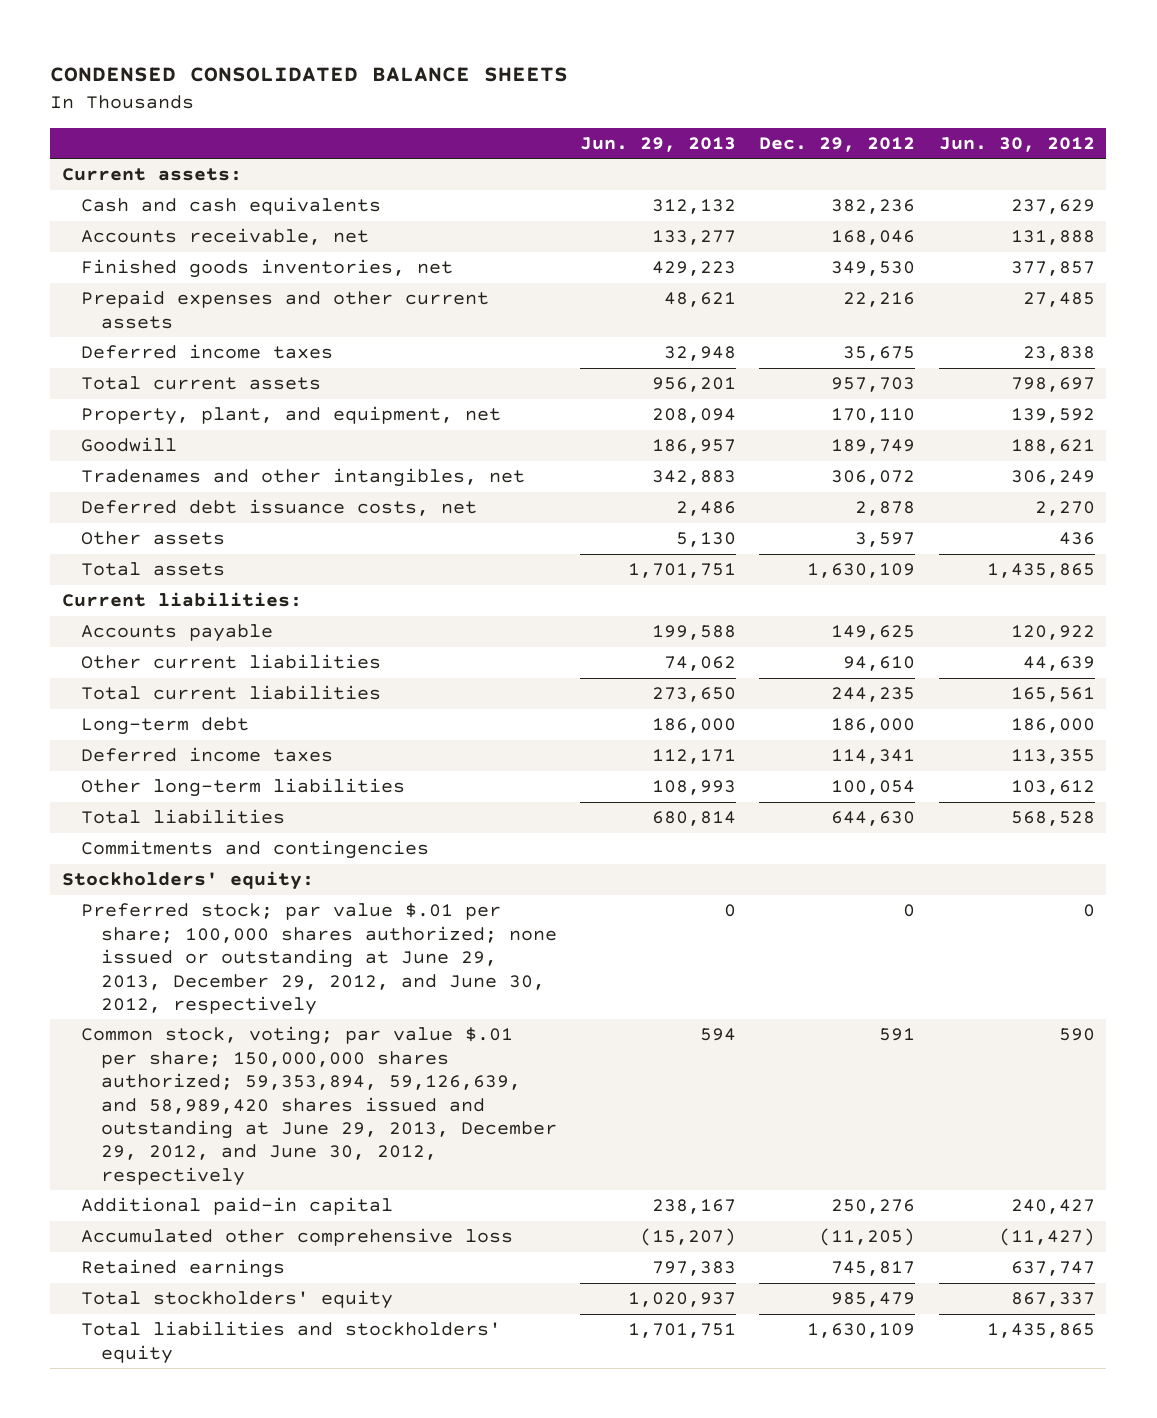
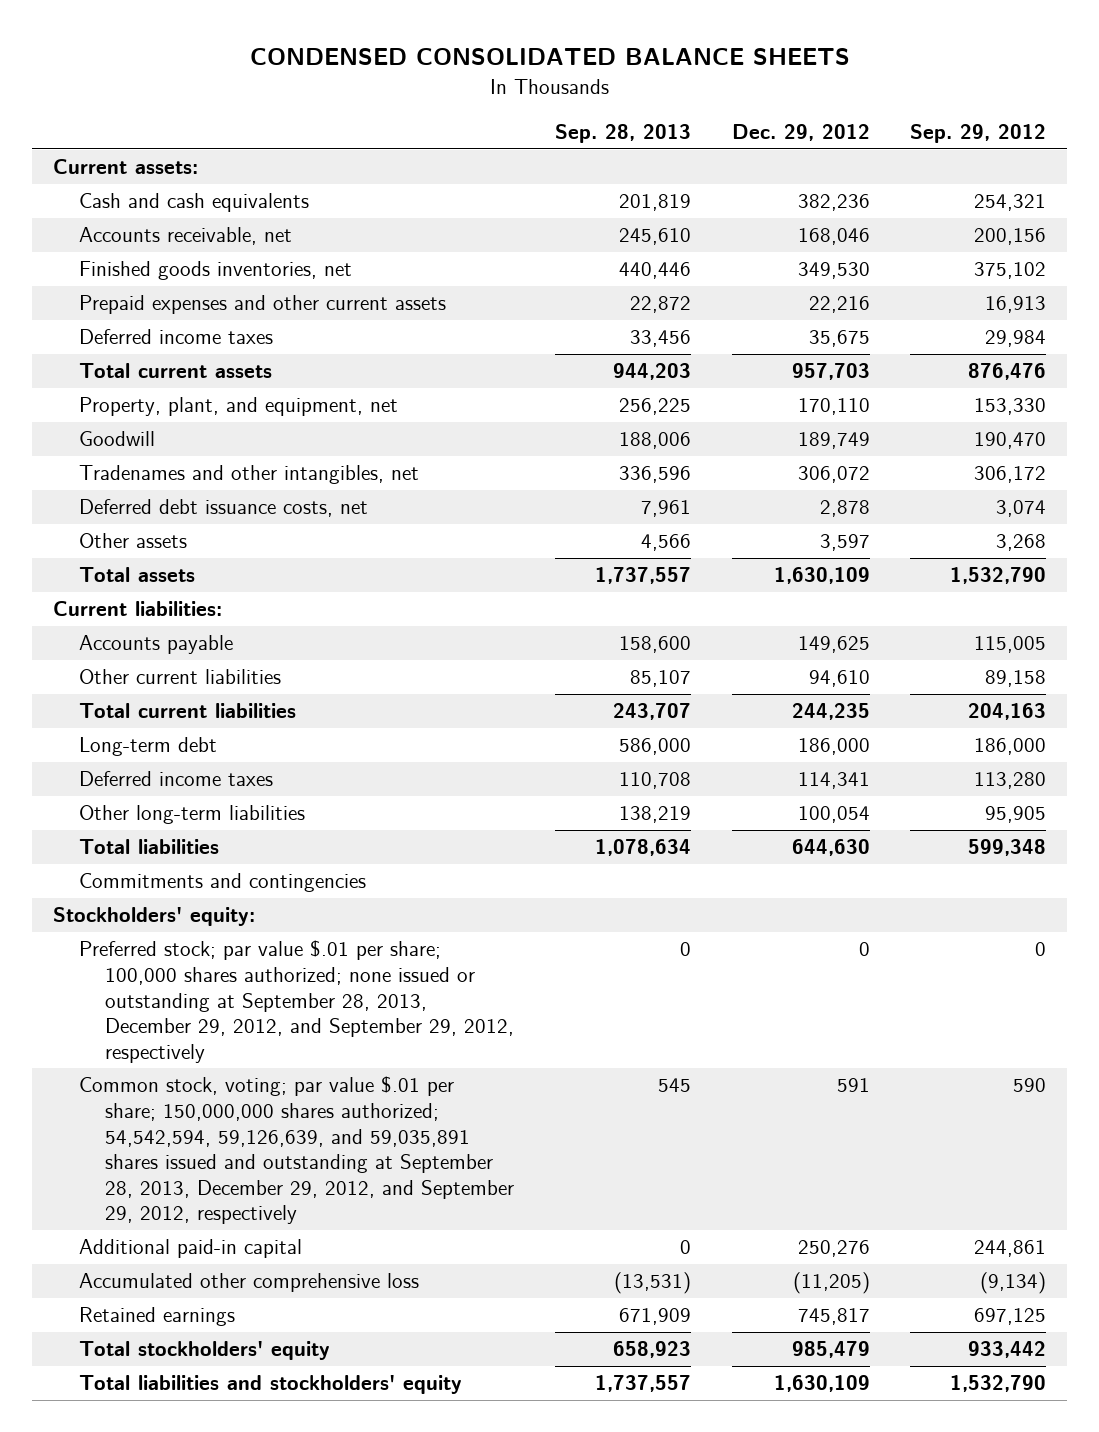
- | Jun. 29, 2013 | Dec. 29, 2012 | Jun. 30, 2012
+ | Sep. 28, 2013 | Dec. 29, 2012 | Sep. 29, 2012
- Preferred stock; par value $.01 per share; 100,000 shares authorized; none issued or outstanding at June 29, 2013, December 29, 2012, and June 30, 2012, respectively | 0 | 0 | 0
- Common stock, voting; par value $.01 per share; 150,000,000 shares authorized; 59,353,894, 59,126,639, and 58,989,420 shares issued and outstanding at June 29, 2013, December 29, 2012, and June 30, 2012, respectively | 594 | 591 | 590
+ Preferred stock; par value $.01 per share; 100,000 shares authorized; none issued or outstanding at September 28, 2013, December 29, 2012, and September 29, 2012, respectively | 0 | 0 | 0
+ Common stock, voting; par value $.01 per share; 150,000,000 shares authorized; 54,542,594, 59,126,639, and 59,035,891 shares issued and outstanding at September 28, 2013, December 29, 2012, and September 29, 2012, respectively | 545 | 591 | 590

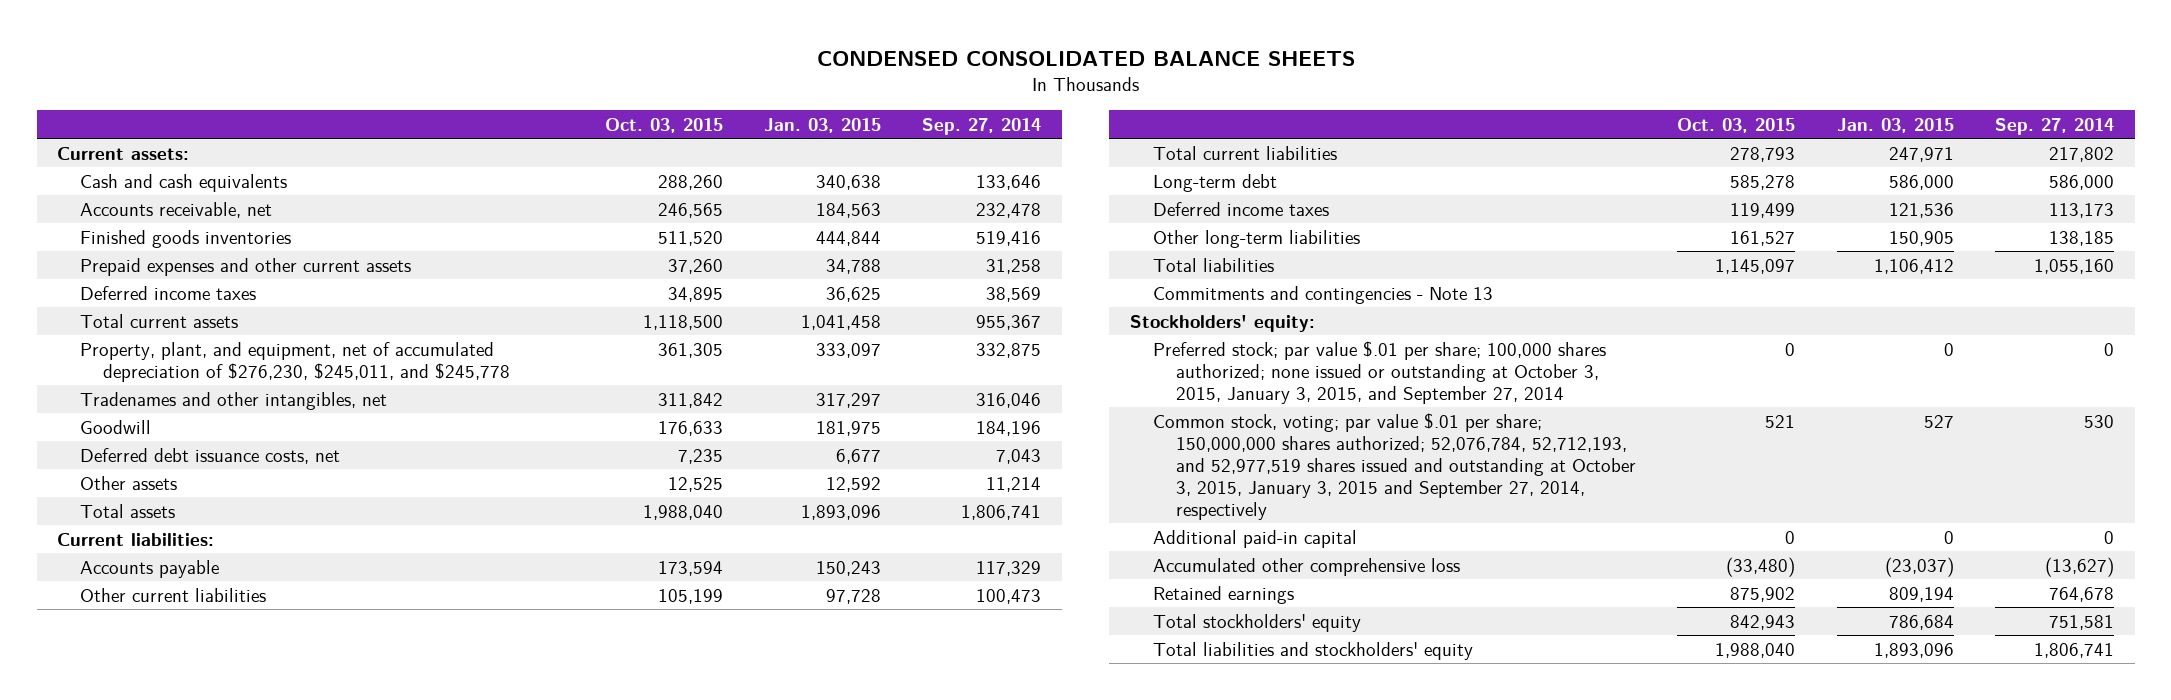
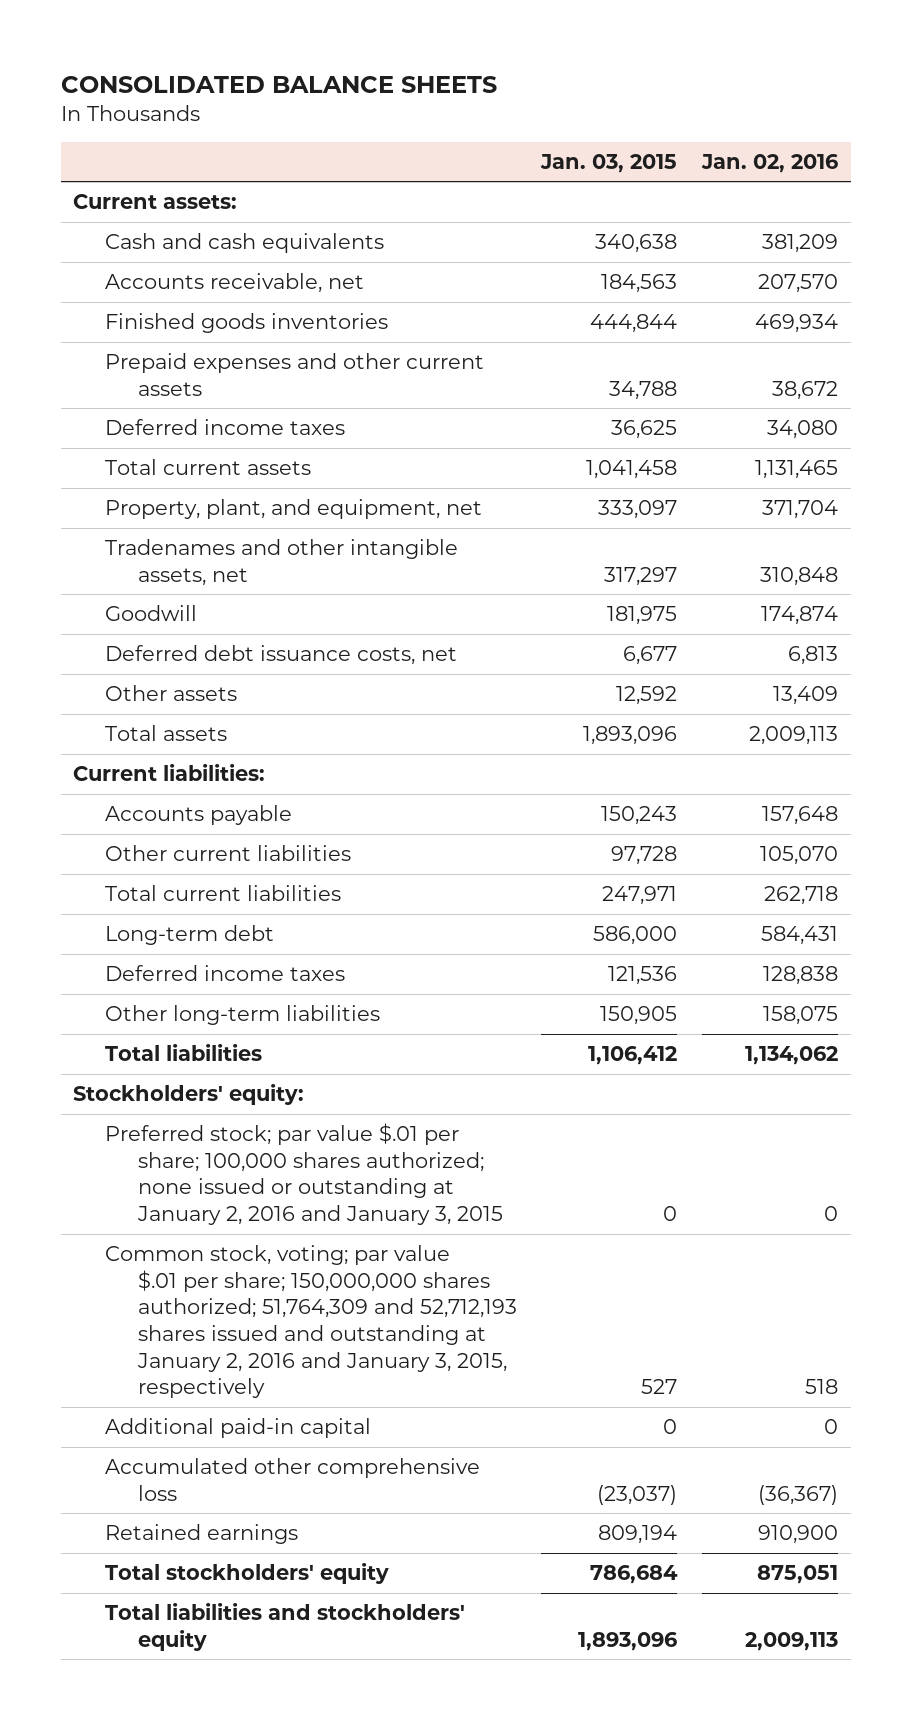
- CONDENSED CONSOLIDATED BALANCE SHEETS
+ CONSOLIDATED BALANCE SHEETS
- | Oct. 03, 2015 | Jan. 03, 2015 | Sep. 27, 2014
+ | Jan. 03, 2015 | Jan. 02, 2016
- Property, plant, and equipment, net of accumulated depreciation of $276,230, $245,011, and $245,778 | 361,305 | 333,097 | 332,875
- Tradenames and other intangibles, net | 311,842 | 317,297 | 316,046
+ Property, plant, and equipment, net | 333,097 | 371,704
+ Tradenames and other intangible assets, net | 317,297 | 310,848
- Commitments and contingencies - Note 13
- Preferred stock; par value $.01 per share; 100,000 shares authorized; none issued or outstanding at October 3, 2015, January 3, 2015, and September 27, 2014 | 0 | 0 | 0
- Common stock, voting; par value $.01 per share; 150,000,000 shares authorized; 52,076,784, 52,712,193, and 52,977,519 shares issued and outstanding at October 3, 2015, January 3, 2015 and September 27, 2014, respectively | 521 | 527 | 530
+ Preferred stock; par value $.01 per share; 100,000 shares authorized; none issued or outstanding at January 2, 2016 and January 3, 2015 | 0 | 0
+ Common stock, voting; par value $.01 per share; 150,000,000 shares authorized; 51,764,309 and 52,712,193 shares issued and outstanding at January 2, 2016 and January 3, 2015, respectively | 527 | 518

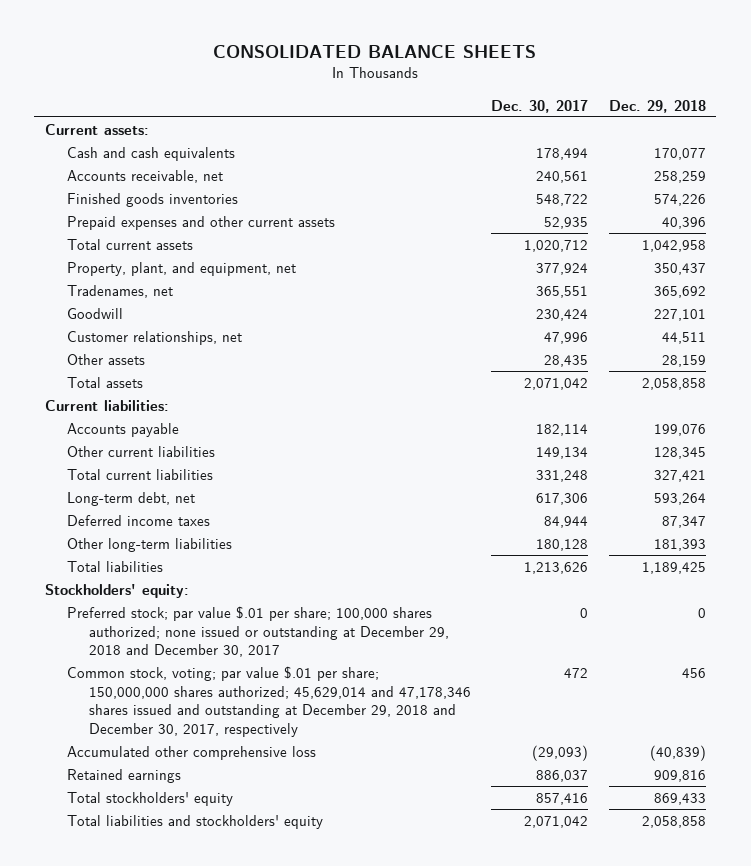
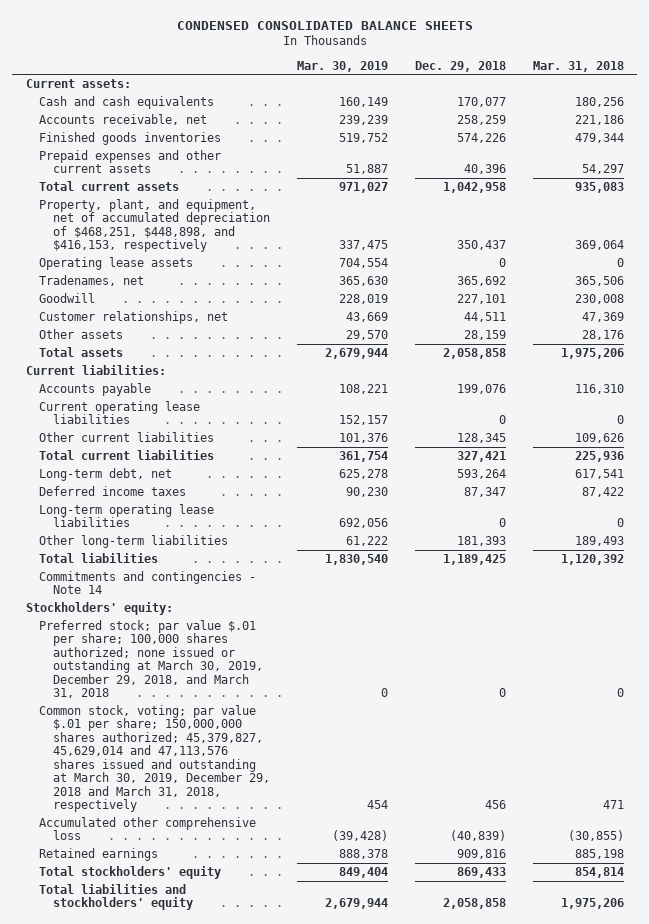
- CONSOLIDATED BALANCE SHEETS
+ CONDENSED CONSOLIDATED BALANCE SHEETS
- | Dec. 30, 2017 | Dec. 29, 2018
+ | Mar. 30, 2019 | Dec. 29, 2018 | Mar. 31, 2018
- Property, plant, and equipment, net | 377,924 | 350,437
+ Property, plant, and equipment, net of accumulated depreciation of $468,251, $448,898, and $416,153, respectively | 337,475 | 350,437 | 369,064
+ Operating lease assets | 704,554 | 0 | 0
+ Current operating lease liabilities | 152,157 | 0 | 0
+ Long-term operating lease liabilities | 692,056 | 0 | 0
+ Commitments and contingencies - Note 14
- Preferred stock; par value $.01 per share; 100,000 shares authorized; none issued or outstanding at December 29, 2018 and December 30, 2017 | 0 | 0
- Common stock, voting; par value $.01 per share; 150,000,000 shares authorized; 45,629,014 and 47,178,346 shares issued and outstanding at December 29, 2018 and December 30, 2017, respectively | 472 | 456
+ Preferred stock; par value $.01 per share; 100,000 shares authorized; none issued or outstanding at March 30, 2019, December 29, 2018, and March 31, 2018 | 0 | 0 | 0
+ Common stock, voting; par value $.01 per share; 150,000,000 shares authorized; 45,379,827, 45,629,014 and 47,113,576 shares issued and outstanding at March 30, 2019, December 29, 2018 and March 31, 2018, respectively | 454 | 456 | 471

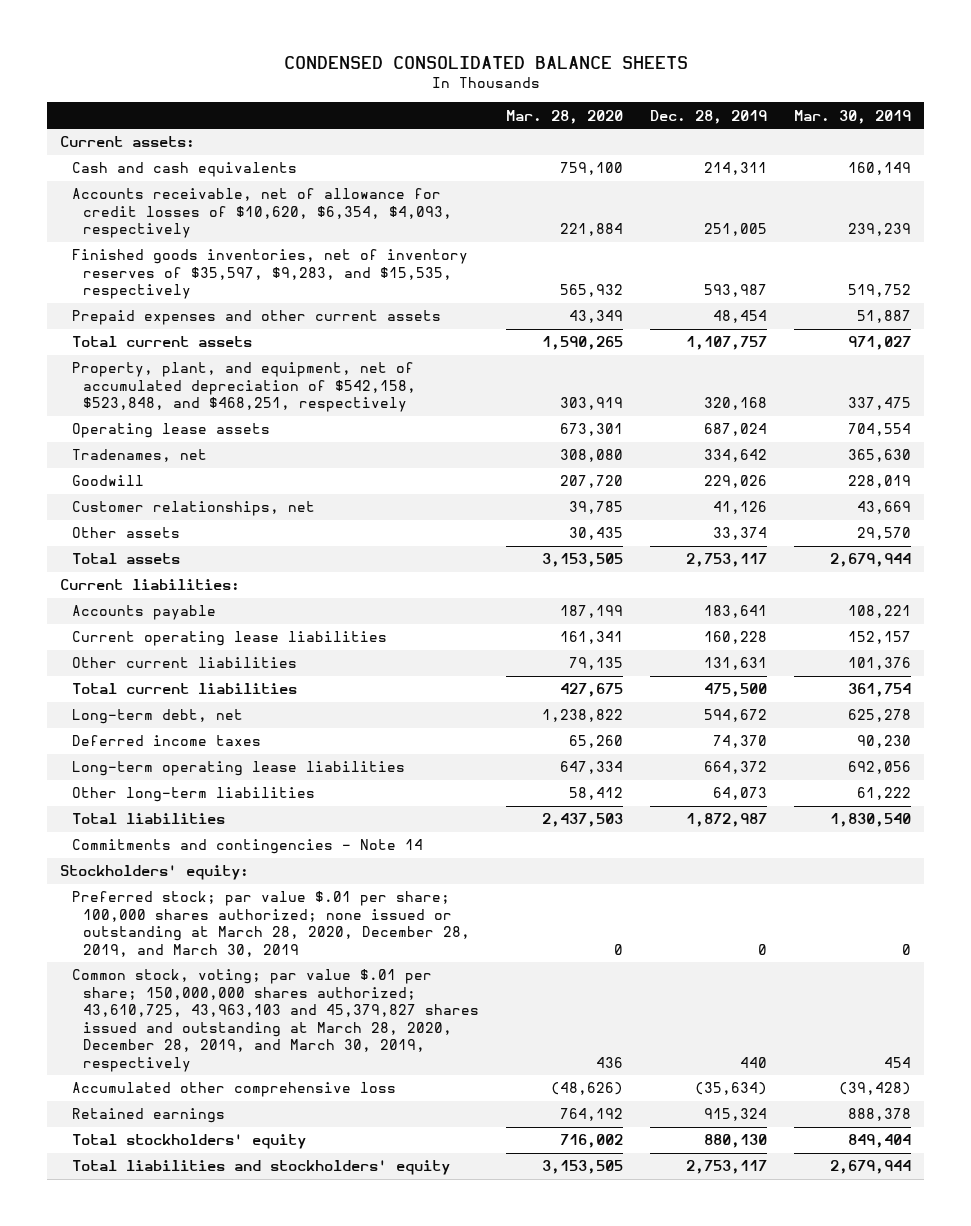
- | Mar. 30, 2019 | Dec. 29, 2018 | Mar. 31, 2018
+ | Mar. 28, 2020 | Dec. 28, 2019 | Mar. 30, 2019
- Accounts receivable, net | 239,239 | 258,259 | 221,186
- Finished goods inventories | 519,752 | 574,226 | 479,344
+ Accounts receivable, net of allowance for credit losses of $10,620, $6,354, $4,093, respectively | 221,884 | 251,005 | 239,239
+ Finished goods inventories, net of inventory reserves of $35,597, $9,283, and $15,535, respectively | 565,932 | 593,987 | 519,752
- Property, plant, and equipment, net of accumulated depreciation of $468,251, $448,898, and $416,153, respectively | 337,475 | 350,437 | 369,064
+ Property, plant, and equipment, net of accumulated depreciation of $542,158, $523,848, and $468,251, respectively | 303,919 | 320,168 | 337,475
- Preferred stock; par value $.01 per share; 100,000 shares authorized; none issued or outstanding at March 30, 2019, December 29, 2018, and March 31, 2018 | 0 | 0 | 0
- Common stock, voting; par value $.01 per share; 150,000,000 shares authorized; 45,379,827, 45,629,014 and 47,113,576 shares issued and outstanding at March 30, 2019, December 29, 2018 and March 31, 2018, respectively | 454 | 456 | 471
+ Preferred stock; par value $.01 per share; 100,000 shares authorized; none issued or outstanding at March 28, 2020, December 28, 2019, and March 30, 2019 | 0 | 0 | 0
+ Common stock, voting; par value $.01 per share; 150,000,000 shares authorized; 43,610,725, 43,963,103 and 45,379,827 shares issued and outstanding at March 28, 2020, December 28, 2019, and March 30, 2019, respectively | 436 | 440 | 454

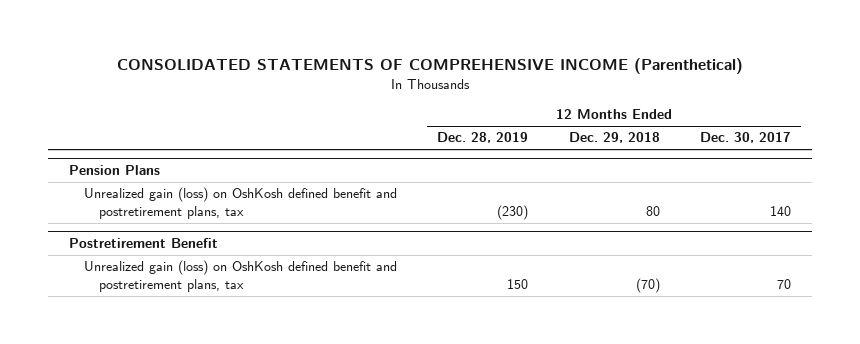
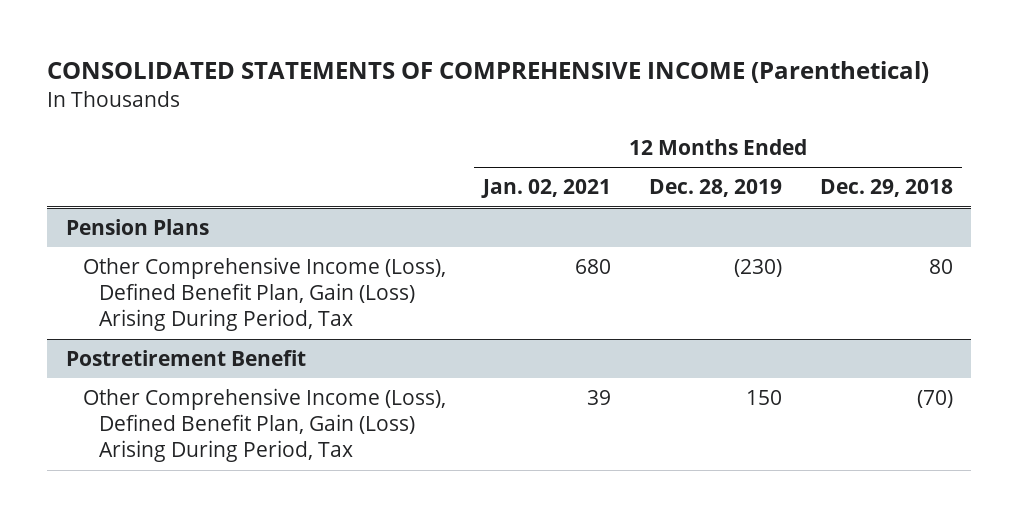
- | 12 Months Ended Dec. 28, 2019 | 12 Months Ended Dec. 29, 2018 | 12 Months Ended Dec. 30, 2017
+ | 12 Months Ended Jan. 02, 2021 | 12 Months Ended Dec. 28, 2019 | 12 Months Ended Dec. 29, 2018
@ Pension Plans
- Unrealized gain (loss) on OshKosh defined benefit and postretirement plans, tax | (230) | 80 | 140
+ Other Comprehensive Income (Loss), Defined Benefit Plan, Gain (Loss) Arising During Period, Tax | 680 | (230) | 80
@ Postretirement Benefit
- Unrealized gain (loss) on OshKosh defined benefit and postretirement plans, tax | 150 | (70) | 70
+ Other Comprehensive Income (Loss), Defined Benefit Plan, Gain (Loss) Arising During Period, Tax | 39 | 150 | (70)

